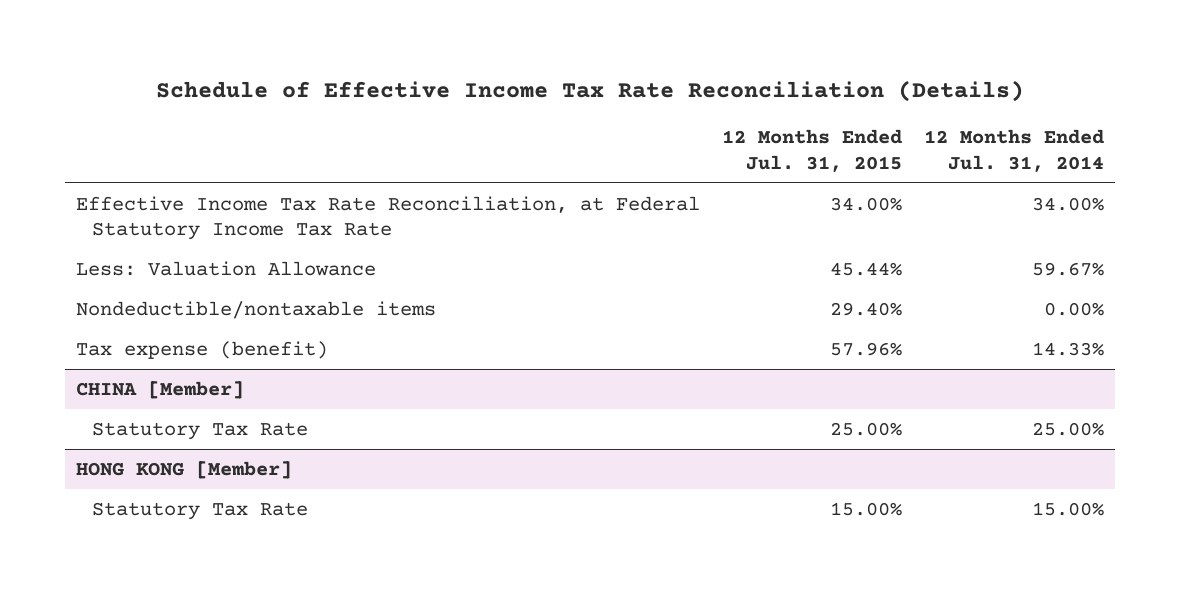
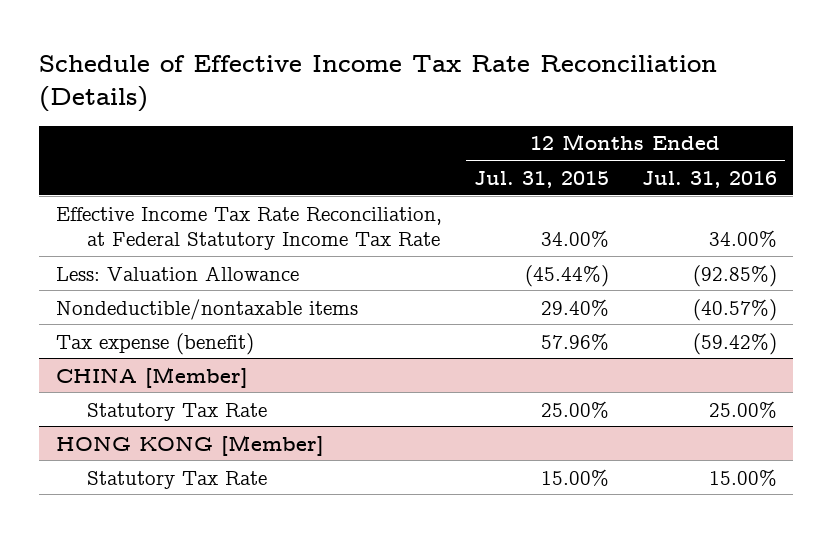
- | 12 Months Ended Jul. 31, 2015 | 12 Months Ended Jul. 31, 2014
+ | 12 Months Ended Jul. 31, 2015 | 12 Months Ended Jul. 31, 2016
- Less: Valuation Allowance | 45.44% | 59.67%
+ Less: Valuation Allowance | (45.44%) | (92.85%)

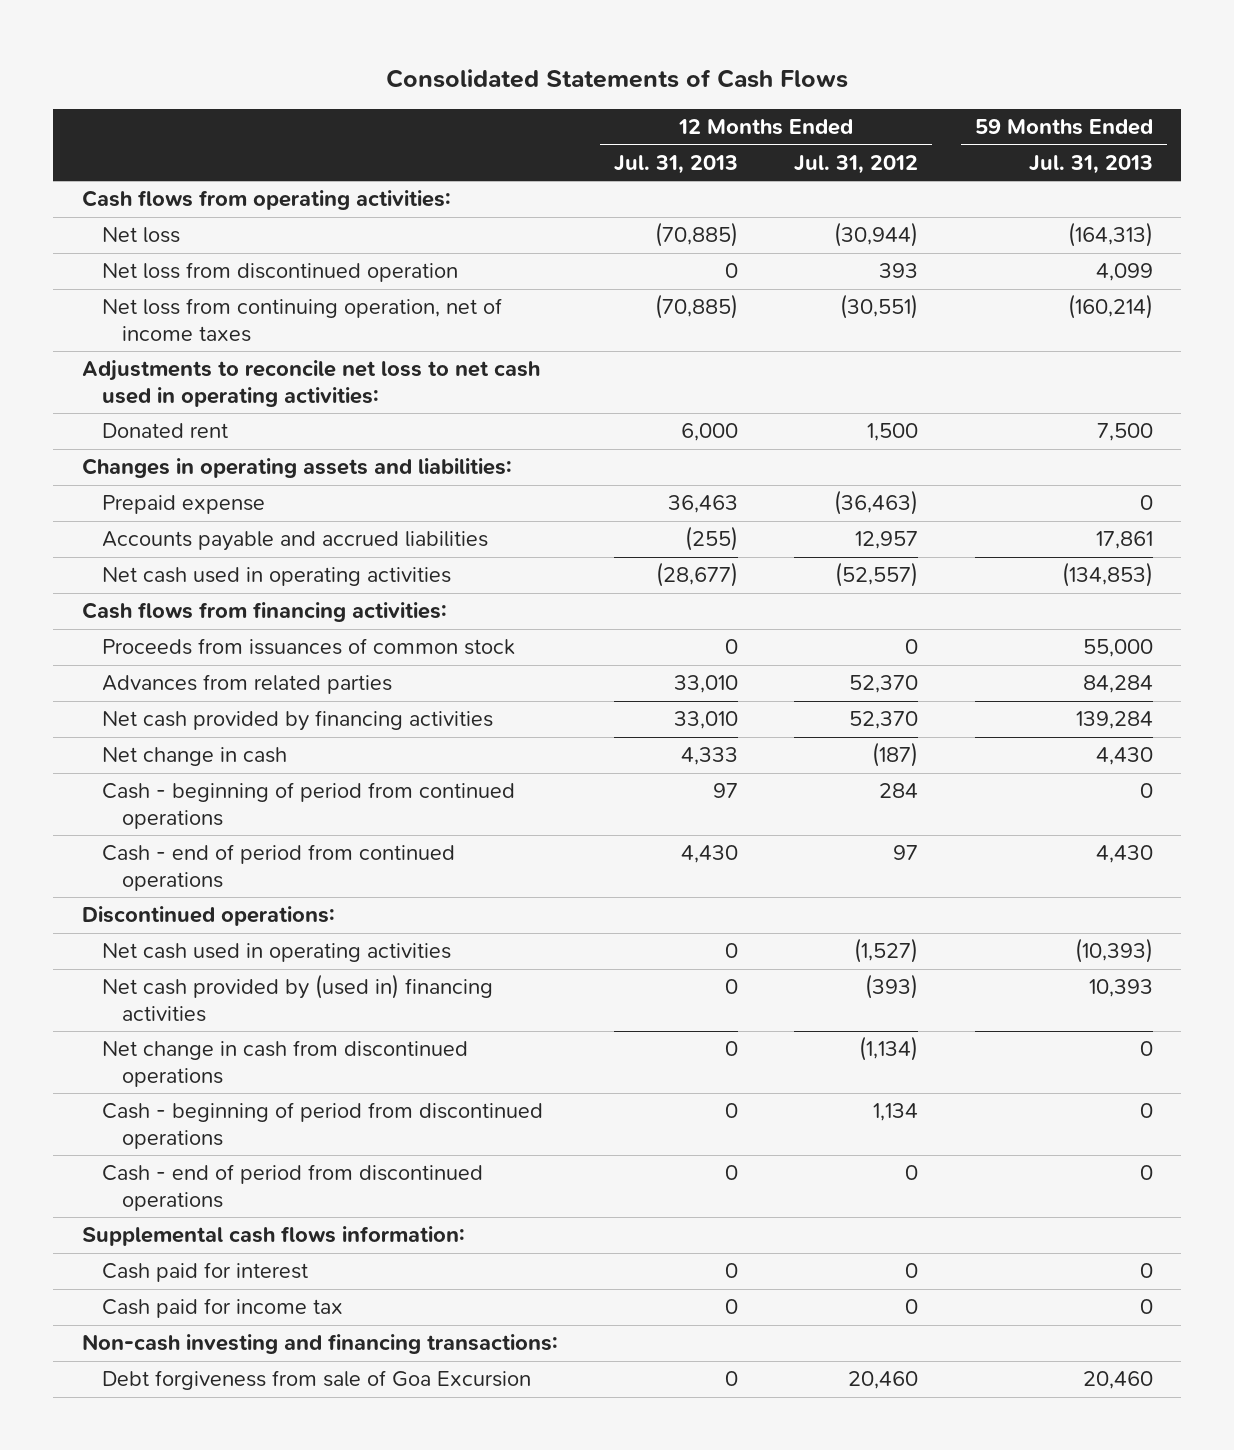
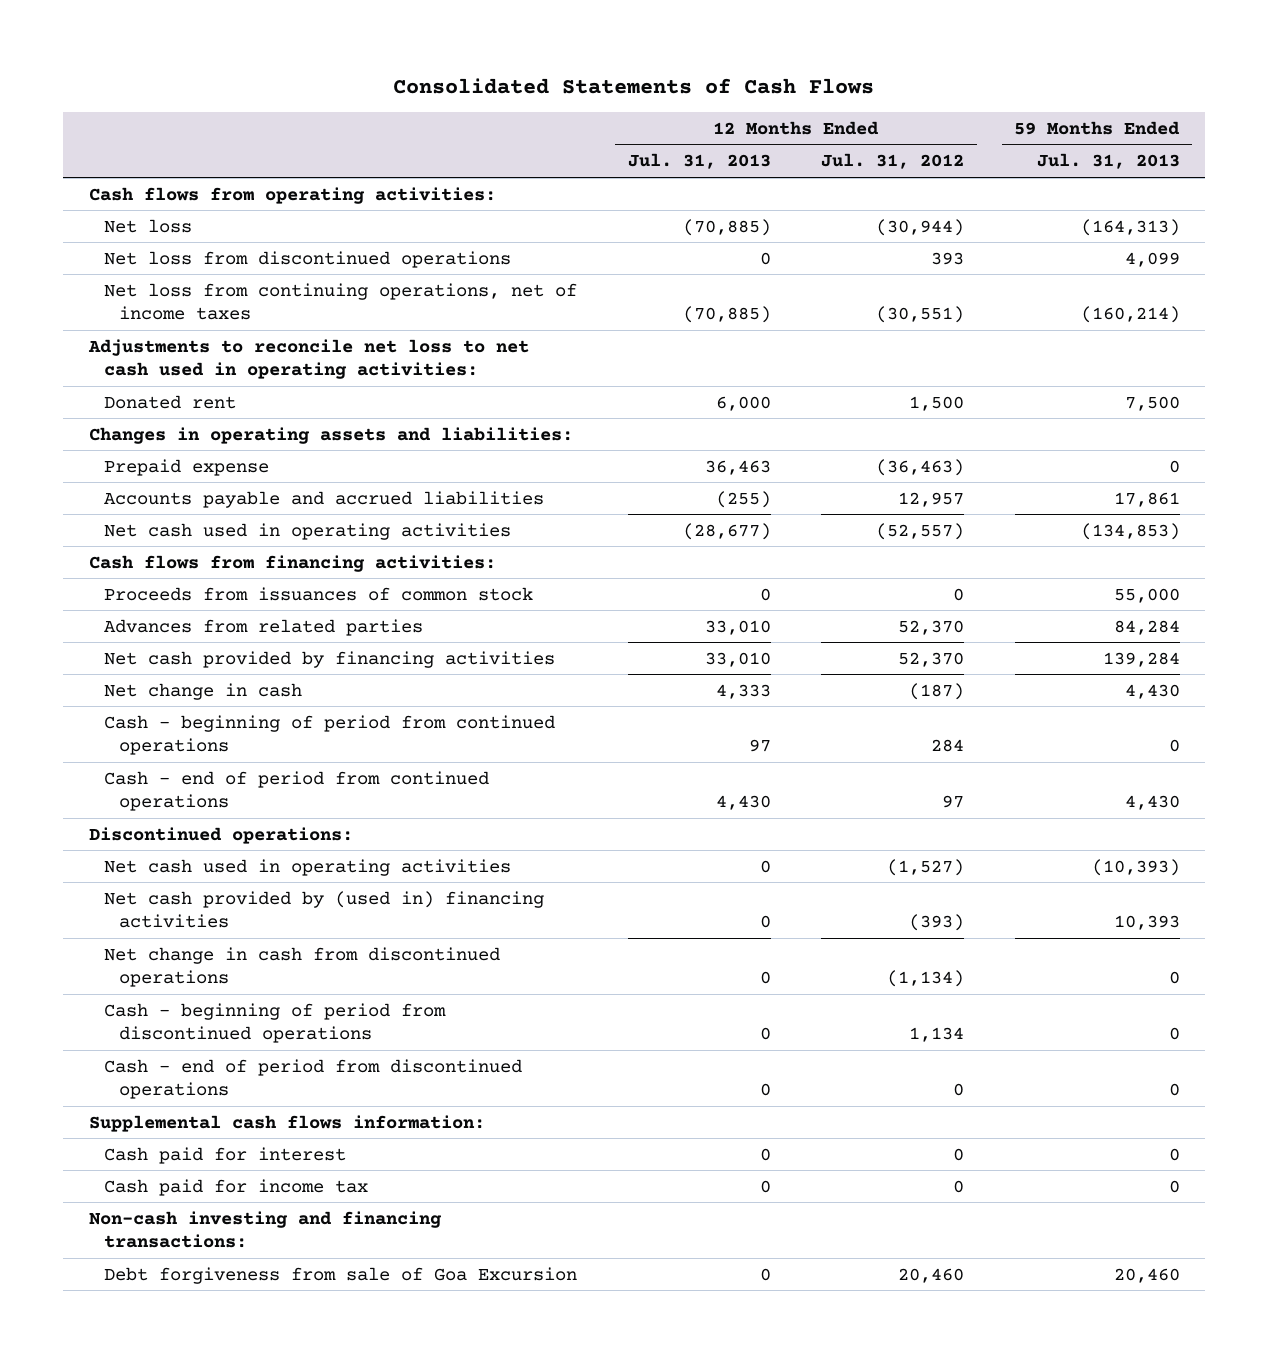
- Net loss from discontinued operation | 0 | 393 | 4,099
- Net loss from continuing operation, net of income taxes | (70,885) | (30,551) | (160,214)
+ Net loss from discontinued operations | 0 | 393 | 4,099
+ Net loss from continuing operations, net of income taxes | (70,885) | (30,551) | (160,214)

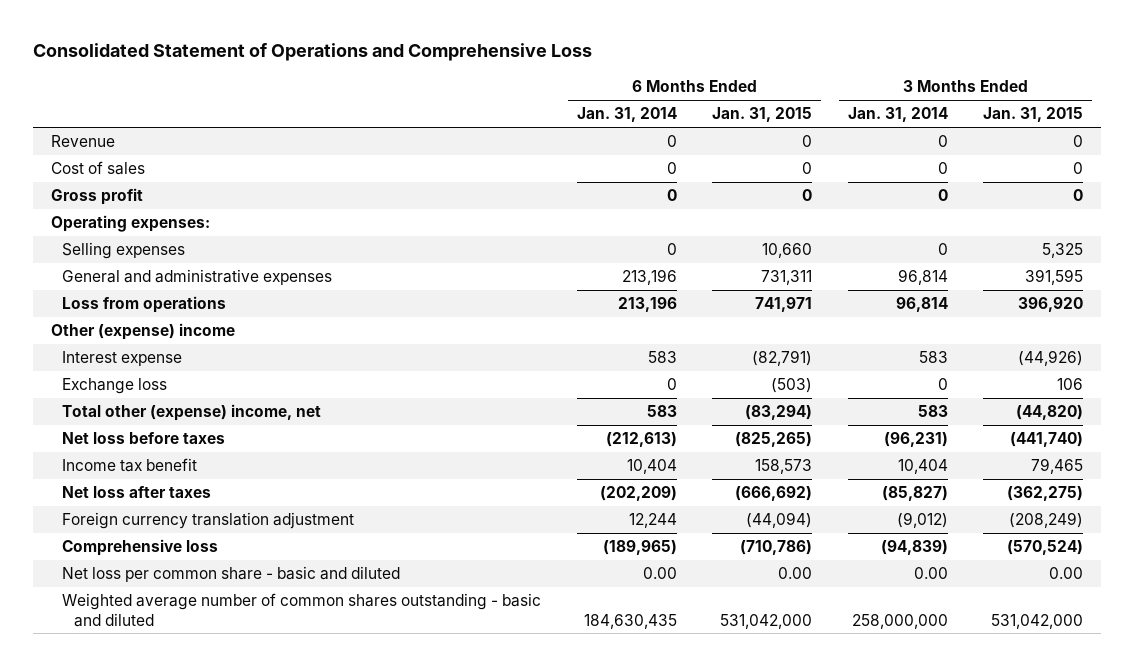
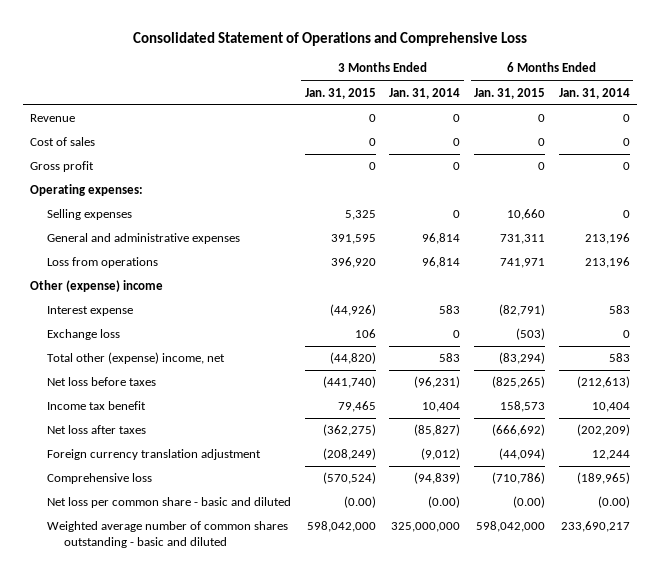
- | 6 Months Ended Jan. 31, 2014 | 6 Months Ended Jan. 31, 2015 | 3 Months Ended Jan. 31, 2014 | 3 Months Ended Jan. 31, 2015
+ | 3 Months Ended Jan. 31, 2015 | 3 Months Ended Jan. 31, 2014 | 6 Months Ended Jan. 31, 2015 | 6 Months Ended Jan. 31, 2014
- Net loss per common share - basic and diluted | 0.00 | 0.00 | 0.00 | 0.00
- Weighted average number of common shares outstanding - basic and diluted | 184,630,435 | 531,042,000 | 258,000,000 | 531,042,000
+ Net loss per common share - basic and diluted | (0.00) | (0.00) | (0.00) | (0.00)
+ Weighted average number of common shares outstanding - basic and diluted | 598,042,000 | 325,000,000 | 598,042,000 | 233,690,217

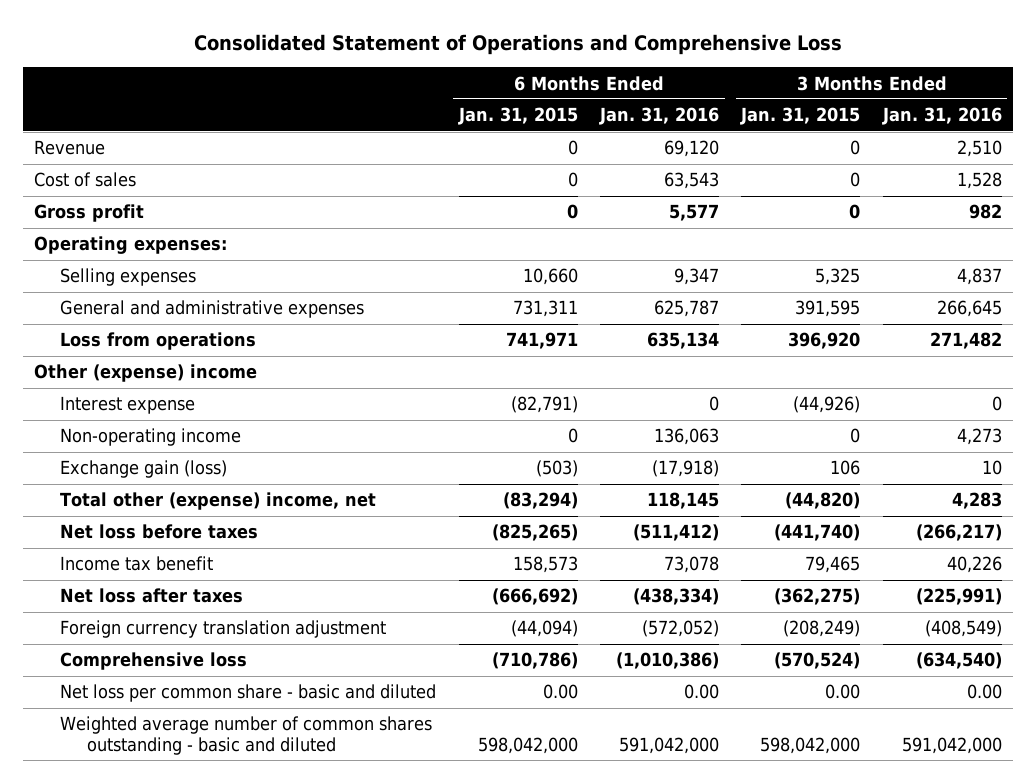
- | 3 Months Ended Jan. 31, 2015 | 3 Months Ended Jan. 31, 2014 | 6 Months Ended Jan. 31, 2015 | 6 Months Ended Jan. 31, 2014
+ | 6 Months Ended Jan. 31, 2015 | 6 Months Ended Jan. 31, 2016 | 3 Months Ended Jan. 31, 2015 | 3 Months Ended Jan. 31, 2016
- Exchange loss | 106 | 0 | (503) | 0
+ Non-operating income | 0 | 136,063 | 0 | 4,273
+ Exchange gain (loss) | (503) | (17,918) | 106 | 10
- Net loss per common share - basic and diluted | (0.00) | (0.00) | (0.00) | (0.00)
+ Net loss per common share - basic and diluted | 0.00 | 0.00 | 0.00 | 0.00

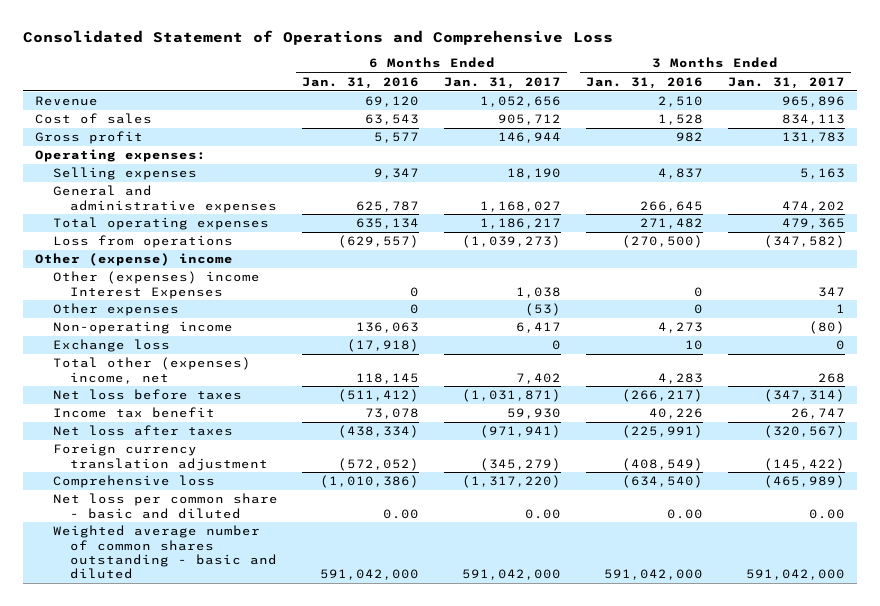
- | 6 Months Ended Jan. 31, 2015 | 6 Months Ended Jan. 31, 2016 | 3 Months Ended Jan. 31, 2015 | 3 Months Ended Jan. 31, 2016
+ | 6 Months Ended Jan. 31, 2016 | 6 Months Ended Jan. 31, 2017 | 3 Months Ended Jan. 31, 2016 | 3 Months Ended Jan. 31, 2017
- Loss from operations | 741,971 | 635,134 | 396,920 | 271,482
+ Total operating expenses | 635,134 | 1,186,217 | 271,482 | 479,365
+ Loss from operations | (629,557) | (1,039,273) | (270,500) | (347,582)
- Interest expense | (82,791) | 0 | (44,926) | 0
+ Other (expenses) income Interest Expenses | 0 | 1,038 | 0 | 347
+ Other expenses | 0 | (53) | 0 | 1
- Exchange gain (loss) | (503) | (17,918) | 106 | 10
- Total other (expense) income, net | (83,294) | 118,145 | (44,820) | 4,283
+ Exchange loss | (17,918) | 0 | 10 | 0
+ Total other (expenses) income, net | 118,145 | 7,402 | 4,283 | 268

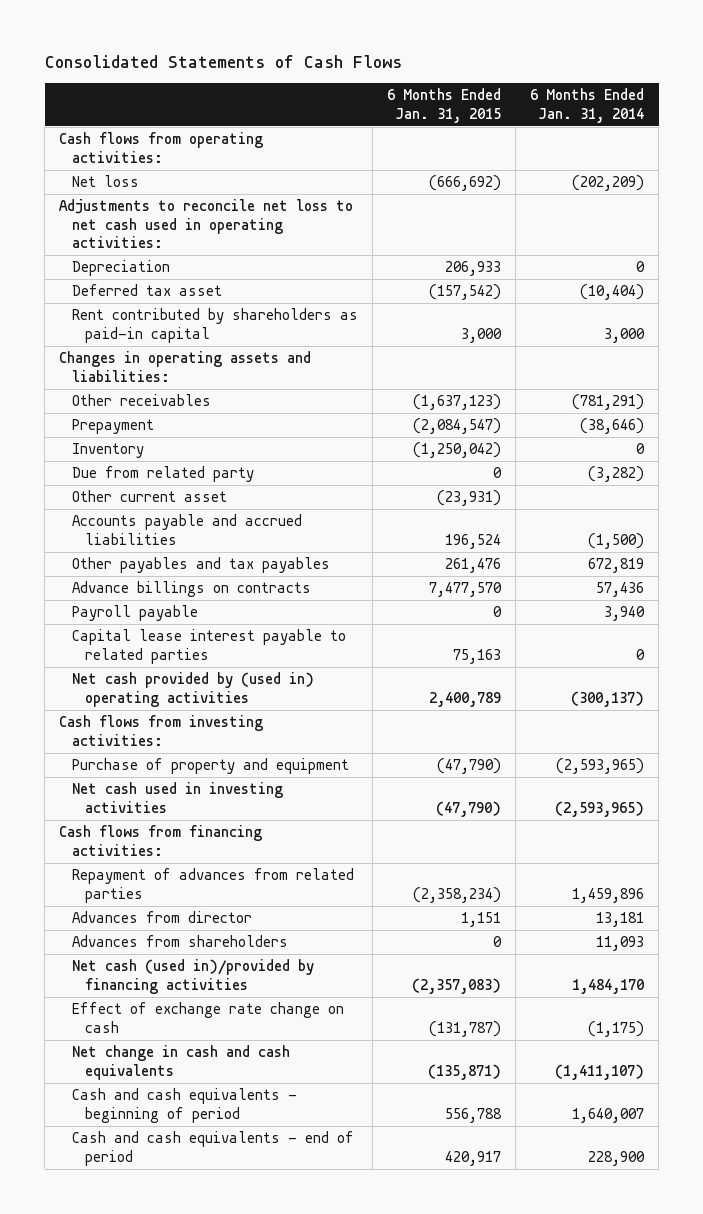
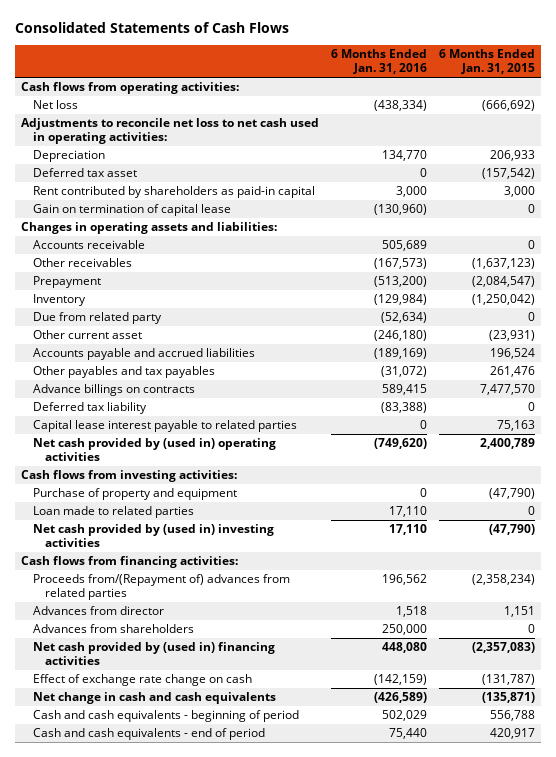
- | 6 Months Ended Jan. 31, 2015 | 6 Months Ended Jan. 31, 2014
+ | 6 Months Ended Jan. 31, 2016 | 6 Months Ended Jan. 31, 2015
+ Gain on termination of capital lease | (130,960) | 0
+ Accounts receivable | 505,689 | 0
- Payroll payable | 0 | 3,940
+ Deferred tax liability | (83,388) | 0
- Net cash used in investing activities | (47,790) | (2,593,965)
+ Loan made to related parties | 17,110 | 0
+ Net cash provided by (used in) investing activities | 17,110 | (47,790)
- Repayment of advances from related parties | (2,358,234) | 1,459,896
+ Proceeds from/(Repayment of) advances from related parties | 196,562 | (2,358,234)
- Net cash (used in)/provided by financing activities | (2,357,083) | 1,484,170
+ Net cash provided by (used in) financing activities | 448,080 | (2,357,083)

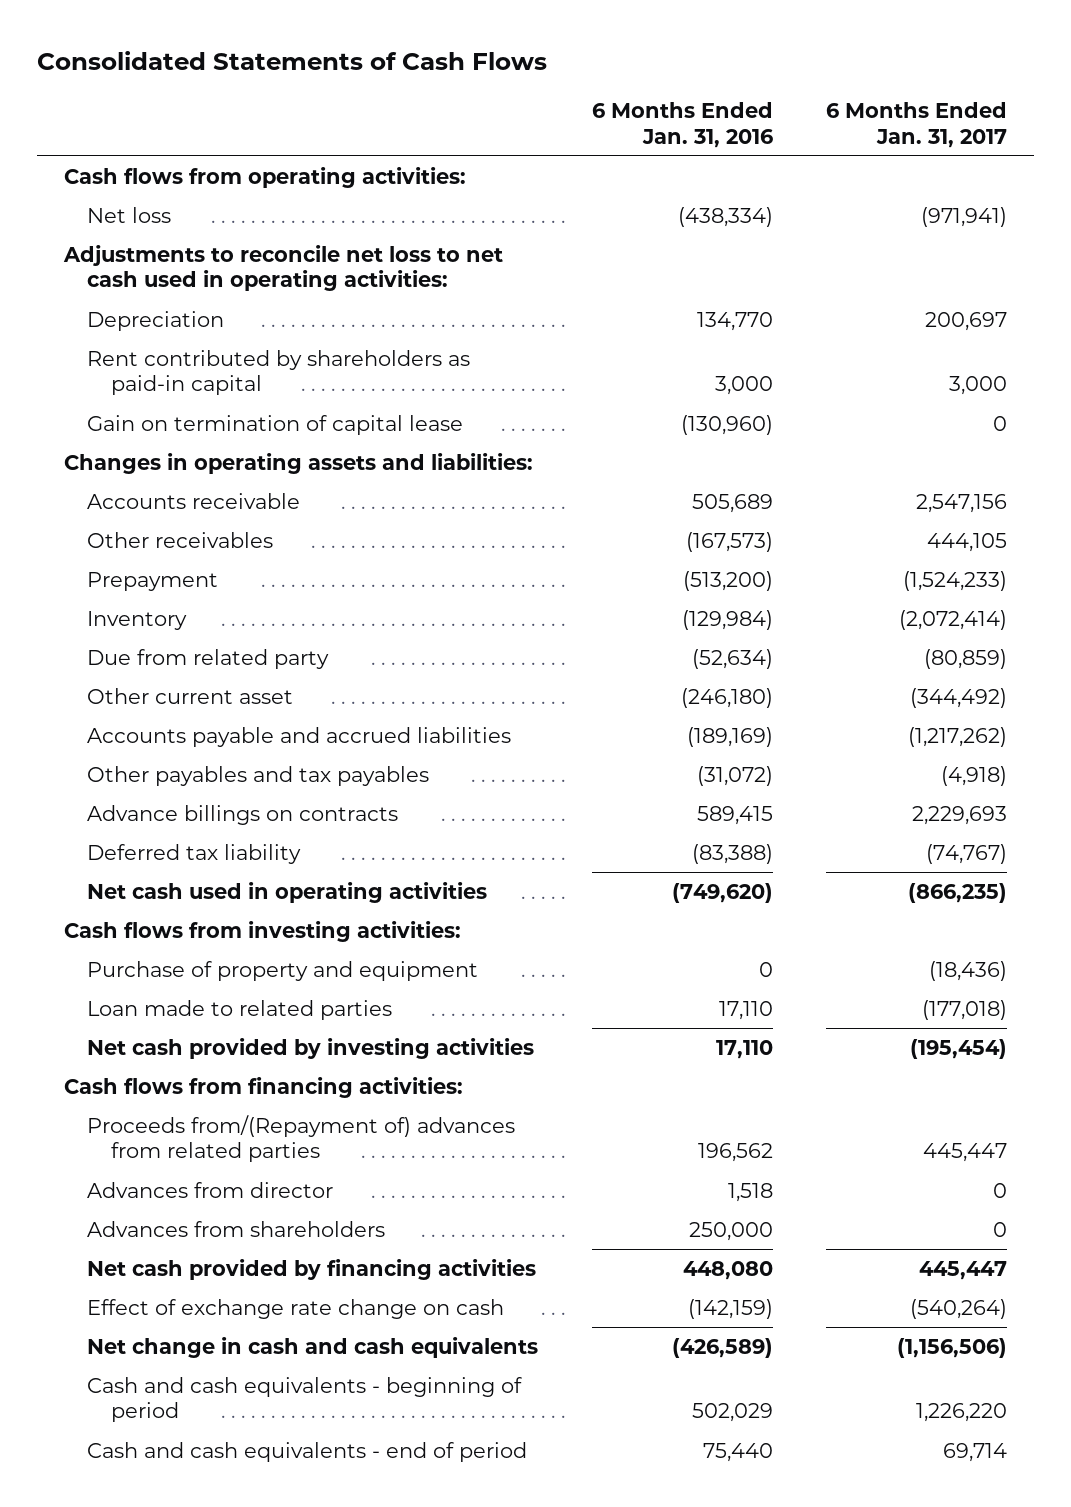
- | 6 Months Ended Jan. 31, 2016 | 6 Months Ended Jan. 31, 2015
+ | 6 Months Ended Jan. 31, 2016 | 6 Months Ended Jan. 31, 2017
- Deferred tax asset | 0 | (157,542)
- Capital lease interest payable to related parties | 0 | 75,163
- Net cash provided by (used in) operating activities | (749,620) | 2,400,789
+ Net cash used in operating activities | (749,620) | (866,235)
- Net cash provided by (used in) investing activities | 17,110 | (47,790)
+ Net cash provided by investing activities | 17,110 | (195,454)
- Net cash provided by (used in) financing activities | 448,080 | (2,357,083)
+ Net cash provided by financing activities | 448,080 | 445,447

